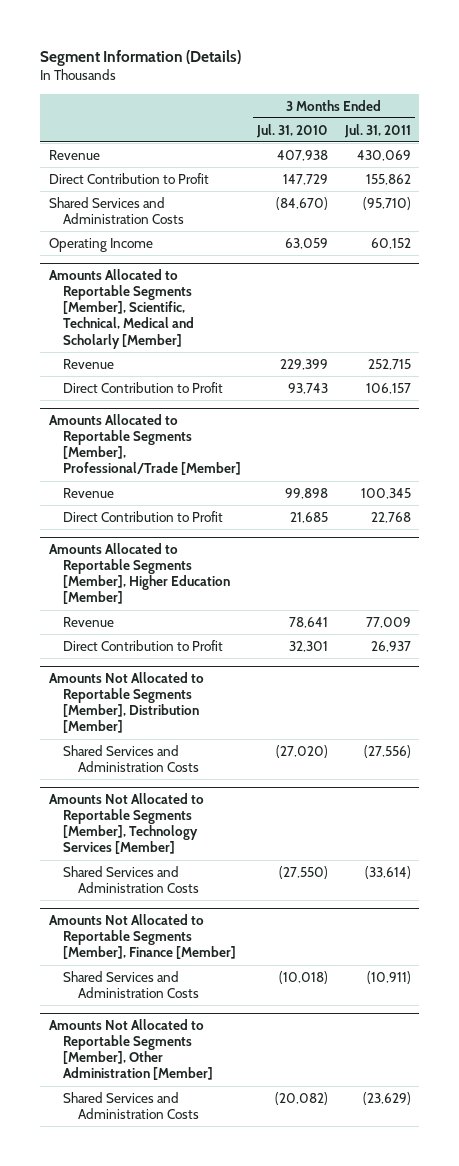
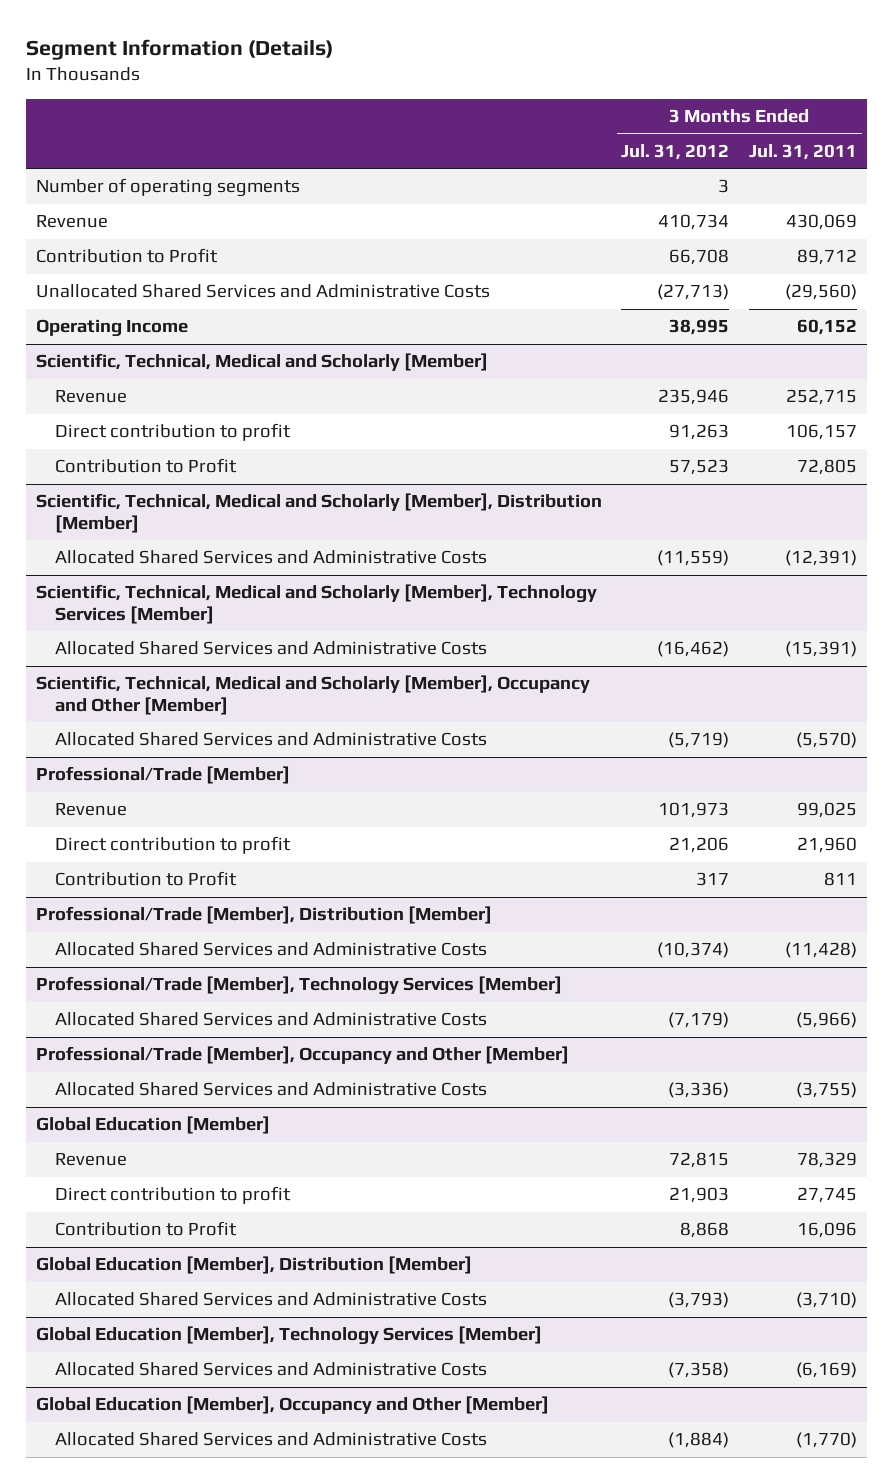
- | 3 Months Ended Jul. 31, 2010 | 3 Months Ended Jul. 31, 2011
+ | 3 Months Ended Jul. 31, 2012 | 3 Months Ended Jul. 31, 2011
+ Number of operating segments | 3 |
- Direct Contribution to Profit | 147,729 | 155,862
- Shared Services and Administration Costs | (84,670) | (95,710)
+ Contribution to Profit | 66,708 | 89,712
+ Unallocated Shared Services and Administrative Costs | (27,713) | (29,560)
- Amounts Allocated to Reportable Segments [Member], Scientific, Technical, Medical and Scholarly [Member]
+ Scientific, Technical, Medical and Scholarly [Member]
- Direct Contribution to Profit | 93,743 | 106,157
- Amounts Allocated to Reportable Segments [Member], Professional/Trade [Member]
- Revenue | 99,898 | 100,345
- Direct Contribution to Profit | 21,685 | 22,768
- Amounts Allocated to Reportable Segments [Member], Higher Education [Member]
- Revenue | 78,641 | 77,009
- Direct Contribution to Profit | 32,301 | 26,937
- Amounts Not Allocated to Reportable Segments [Member], Distribution [Member]
- Shared Services and Administration Costs | (27,020) | (27,556)
- Amounts Not Allocated to Reportable Segments [Member], Technology Services [Member]
- Shared Services and Administration Costs | (27,550) | (33,614)
- Amounts Not Allocated to Reportable Segments [Member], Finance [Member]
- Shared Services and Administration Costs | (10,018) | (10,911)
- Amounts Not Allocated to Reportable Segments [Member], Other Administration [Member]
- Shared Services and Administration Costs | (20,082) | (23,629)
+ Direct contribution to profit | 91,263 | 106,157
+ Contribution to Profit | 57,523 | 72,805
+ Scientific, Technical, Medical and Scholarly [Member], Distribution [Member]
+ Allocated Shared Services and Administrative Costs | (11,559) | (12,391)
+ Scientific, Technical, Medical and Scholarly [Member], Technology Services [Member]
+ Allocated Shared Services and Administrative Costs | (16,462) | (15,391)
+ Scientific, Technical, Medical and Scholarly [Member], Occupancy and Other [Member]
+ Allocated Shared Services and Administrative Costs | (5,719) | (5,570)
+ Professional/Trade [Member]
+ Revenue | 101,973 | 99,025
+ Direct contribution to profit | 21,206 | 21,960
+ Contribution to Profit | 317 | 811
+ Professional/Trade [Member], Distribution [Member]
+ Allocated Shared Services and Administrative Costs | (10,374) | (11,428)
+ Professional/Trade [Member], Technology Services [Member]
+ Allocated Shared Services and Administrative Costs | (7,179) | (5,966)
+ Professional/Trade [Member], Occupancy and Other [Member]
+ Allocated Shared Services and Administrative Costs | (3,336) | (3,755)
+ Global Education [Member]
+ Revenue | 72,815 | 78,329
+ Direct contribution to profit | 21,903 | 27,745
+ Contribution to Profit | 8,868 | 16,096
+ Global Education [Member], Distribution [Member]
+ Allocated Shared Services and Administrative Costs | (3,793) | (3,710)
+ Global Education [Member], Technology Services [Member]
+ Allocated Shared Services and Administrative Costs | (7,358) | (6,169)
+ Global Education [Member], Occupancy and Other [Member]
+ Allocated Shared Services and Administrative Costs | (1,884) | (1,770)

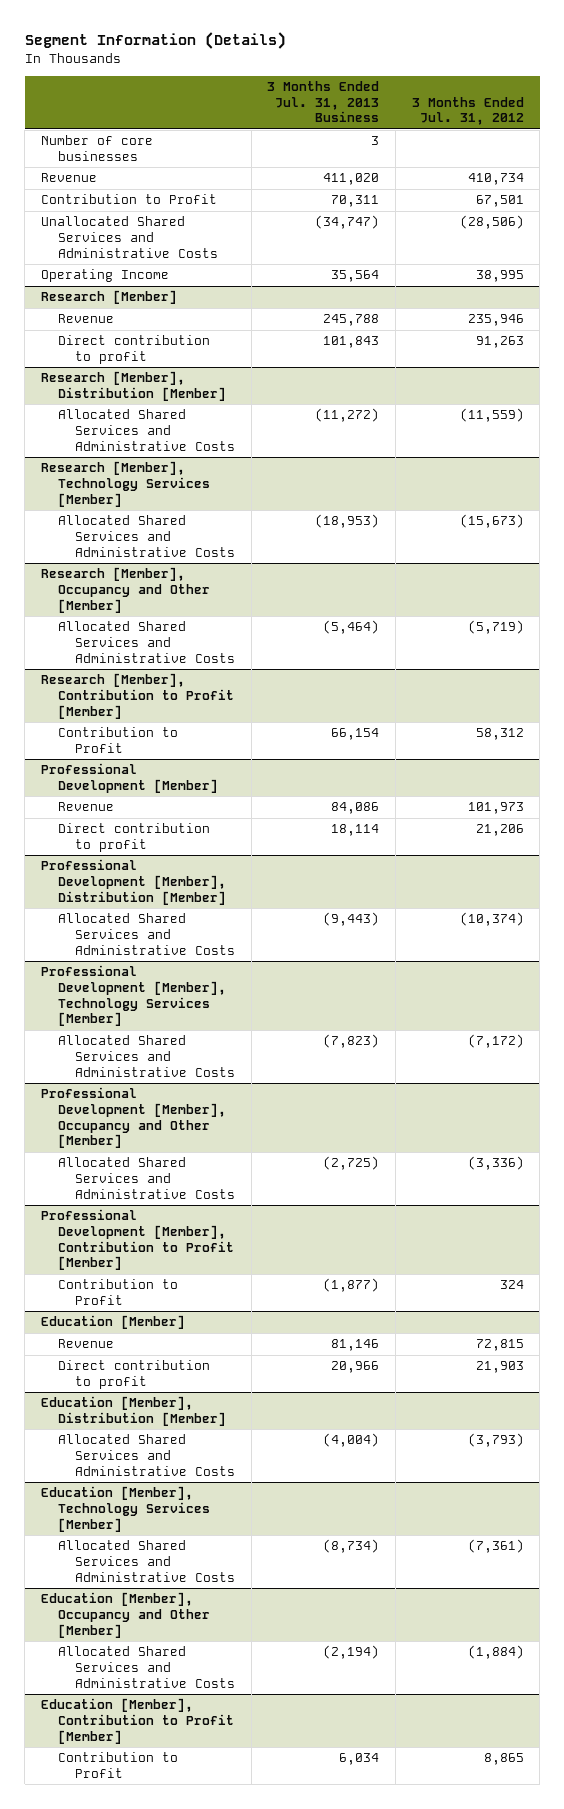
- | 3 Months Ended Jul. 31, 2012 | 3 Months Ended Jul. 31, 2011
+ | 3 Months Ended Jul. 31, 2013 Business | 3 Months Ended Jul. 31, 2012
- Number of operating segments | 3 |
+ Number of core businesses | 3 |
- Contribution to Profit | 66,708 | 89,712
- Unallocated Shared Services and Administrative Costs | (27,713) | (29,560)
+ Contribution to Profit | 70,311 | 67,501
+ Unallocated Shared Services and Administrative Costs | (34,747) | (28,506)
- Scientific, Technical, Medical and Scholarly [Member]
+ Research [Member]
- Contribution to Profit | 57,523 | 72,805
- Scientific, Technical, Medical and Scholarly [Member], Distribution [Member]
+ Research [Member], Distribution [Member]
- Scientific, Technical, Medical and Scholarly [Member], Technology Services [Member]
- Allocated Shared Services and Administrative Costs | (16,462) | (15,391)
- Scientific, Technical, Medical and Scholarly [Member], Occupancy and Other [Member]
+ Research [Member], Technology Services [Member]
+ Allocated Shared Services and Administrative Costs | (18,953) | (15,673)
+ Research [Member], Occupancy and Other [Member]
- Professional/Trade [Member]
+ Research [Member], Contribution to Profit [Member]
+ Contribution to Profit | 66,154 | 58,312
+ Professional Development [Member]
- Contribution to Profit | 317 | 811
- Professional/Trade [Member], Distribution [Member]
+ Professional Development [Member], Distribution [Member]
- Professional/Trade [Member], Technology Services [Member]
- Allocated Shared Services and Administrative Costs | (7,179) | (5,966)
- Professional/Trade [Member], Occupancy and Other [Member]
+ Professional Development [Member], Technology Services [Member]
+ Allocated Shared Services and Administrative Costs | (7,823) | (7,172)
+ Professional Development [Member], Occupancy and Other [Member]
- Global Education [Member]
+ Professional Development [Member], Contribution to Profit [Member]
+ Contribution to Profit | (1,877) | 324
+ Education [Member]
- Contribution to Profit | 8,868 | 16,096
- Global Education [Member], Distribution [Member]
+ Education [Member], Distribution [Member]
- Global Education [Member], Technology Services [Member]
- Allocated Shared Services and Administrative Costs | (7,358) | (6,169)
- Global Education [Member], Occupancy and Other [Member]
+ Education [Member], Technology Services [Member]
+ Allocated Shared Services and Administrative Costs | (8,734) | (7,361)
+ Education [Member], Occupancy and Other [Member]
+ Education [Member], Contribution to Profit [Member]
+ Contribution to Profit | 6,034 | 8,865

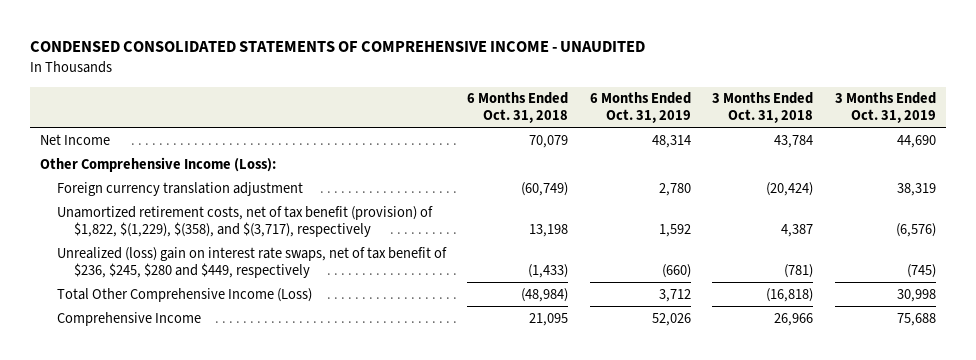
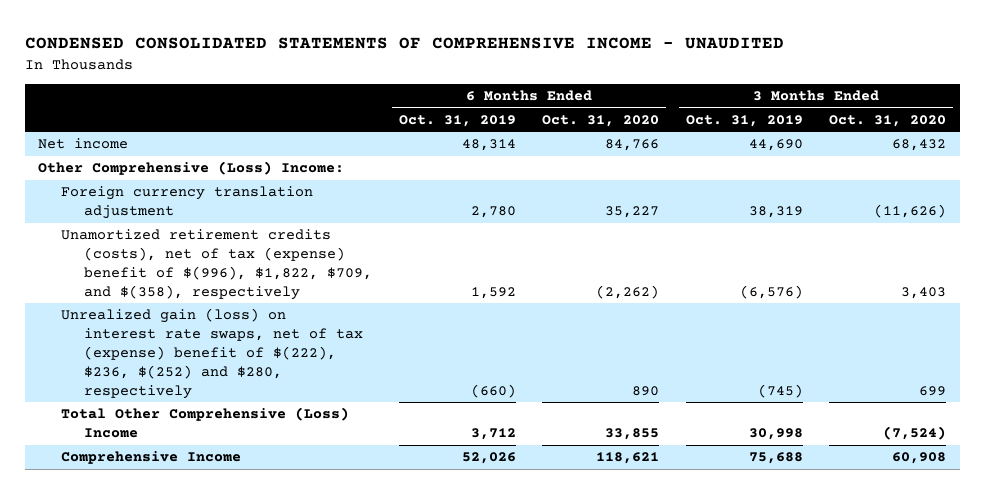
- | 6 Months Ended Oct. 31, 2018 | 6 Months Ended Oct. 31, 2019 | 3 Months Ended Oct. 31, 2018 | 3 Months Ended Oct. 31, 2019
+ | 6 Months Ended Oct. 31, 2019 | 6 Months Ended Oct. 31, 2020 | 3 Months Ended Oct. 31, 2019 | 3 Months Ended Oct. 31, 2020
- Net Income | 70,079 | 48,314 | 43,784 | 44,690
- Other Comprehensive Income (Loss):
+ Net income | 48,314 | 84,766 | 44,690 | 68,432
+ Other Comprehensive (Loss) Income:
- Unamortized retirement costs, net of tax benefit (provision) of $1,822, $(1,229), $(358), and $(3,717), respectively | 13,198 | 1,592 | 4,387 | (6,576)
- Unrealized (loss) gain on interest rate swaps, net of tax benefit of $236, $245, $280 and $449, respectively | (1,433) | (660) | (781) | (745)
- Total Other Comprehensive Income (Loss) | (48,984) | 3,712 | (16,818) | 30,998
+ Unamortized retirement credits (costs), net of tax (expense) benefit of $(996), $1,822, $709, and $(358), respectively | 1,592 | (2,262) | (6,576) | 3,403
+ Unrealized gain (loss) on interest rate swaps, net of tax (expense) benefit of $(222), $236, $(252) and $280, respectively | (660) | 890 | (745) | 699
+ Total Other Comprehensive (Loss) Income | 3,712 | 33,855 | 30,998 | (7,524)

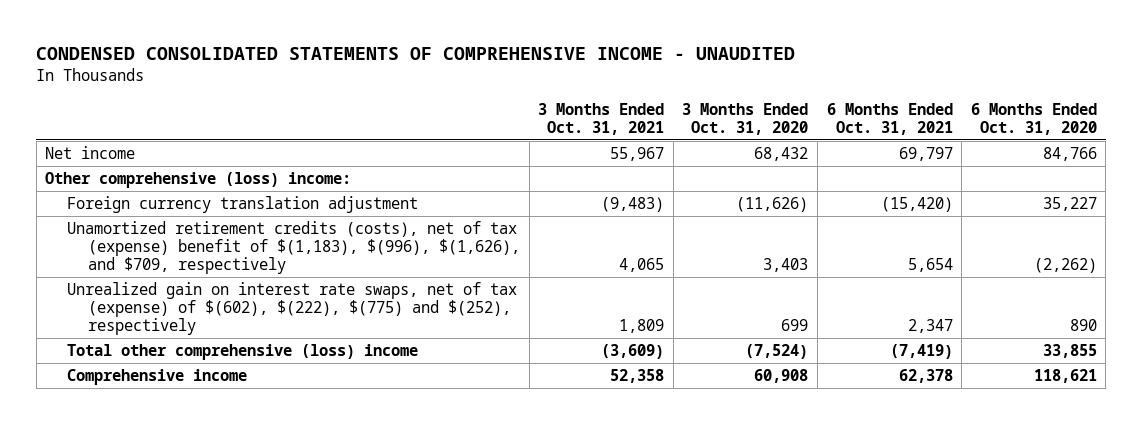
- | 6 Months Ended Oct. 31, 2019 | 6 Months Ended Oct. 31, 2020 | 3 Months Ended Oct. 31, 2019 | 3 Months Ended Oct. 31, 2020
+ | 3 Months Ended Oct. 31, 2021 | 3 Months Ended Oct. 31, 2020 | 6 Months Ended Oct. 31, 2021 | 6 Months Ended Oct. 31, 2020
- Other Comprehensive (Loss) Income:
+ Other comprehensive (loss) income:
- Unamortized retirement credits (costs), net of tax (expense) benefit of $(996), $1,822, $709, and $(358), respectively | 1,592 | (2,262) | (6,576) | 3,403
- Unrealized gain (loss) on interest rate swaps, net of tax (expense) benefit of $(222), $236, $(252) and $280, respectively | (660) | 890 | (745) | 699
- Total Other Comprehensive (Loss) Income | 3,712 | 33,855 | 30,998 | (7,524)
- Comprehensive Income | 52,026 | 118,621 | 75,688 | 60,908
+ Unamortized retirement credits (costs), net of tax (expense) benefit of $(1,183), $(996), $(1,626), and $709, respectively | 4,065 | 3,403 | 5,654 | (2,262)
+ Unrealized gain on interest rate swaps, net of tax (expense) of $(602), $(222), $(775) and $(252), respectively | 1,809 | 699 | 2,347 | 890
+ Total other comprehensive (loss) income | (3,609) | (7,524) | (7,419) | 33,855
+ Comprehensive income | 52,358 | 60,908 | 62,378 | 118,621

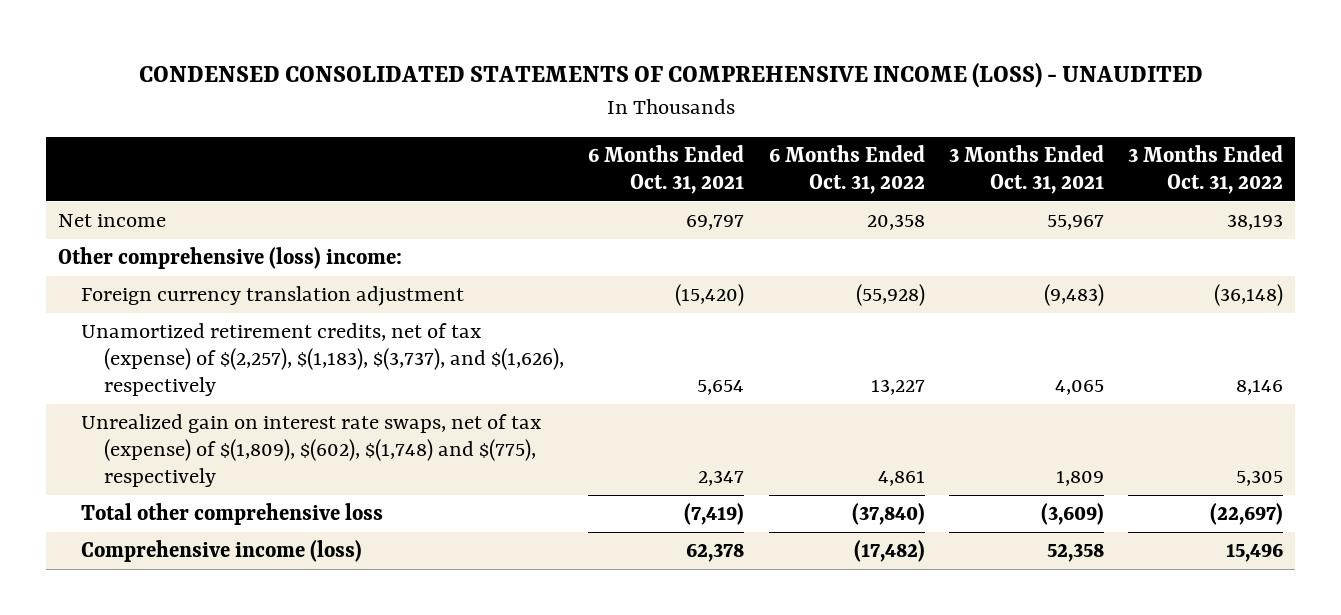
- CONDENSED CONSOLIDATED STATEMENTS OF COMPREHENSIVE INCOME - UNAUDITED
+ CONDENSED CONSOLIDATED STATEMENTS OF COMPREHENSIVE INCOME (LOSS) - UNAUDITED
- | 3 Months Ended Oct. 31, 2021 | 3 Months Ended Oct. 31, 2020 | 6 Months Ended Oct. 31, 2021 | 6 Months Ended Oct. 31, 2020
+ | 6 Months Ended Oct. 31, 2021 | 6 Months Ended Oct. 31, 2022 | 3 Months Ended Oct. 31, 2021 | 3 Months Ended Oct. 31, 2022
- Unamortized retirement credits (costs), net of tax (expense) benefit of $(1,183), $(996), $(1,626), and $709, respectively | 4,065 | 3,403 | 5,654 | (2,262)
- Unrealized gain on interest rate swaps, net of tax (expense) of $(602), $(222), $(775) and $(252), respectively | 1,809 | 699 | 2,347 | 890
- Total other comprehensive (loss) income | (3,609) | (7,524) | (7,419) | 33,855
- Comprehensive income | 52,358 | 60,908 | 62,378 | 118,621
+ Unamortized retirement credits, net of tax (expense) of $(2,257), $(1,183), $(3,737), and $(1,626), respectively | 5,654 | 13,227 | 4,065 | 8,146
+ Unrealized gain on interest rate swaps, net of tax (expense) of $(1,809), $(602), $(1,748) and $(775), respectively | 2,347 | 4,861 | 1,809 | 5,305
+ Total other comprehensive loss | (7,419) | (37,840) | (3,609) | (22,697)
+ Comprehensive income (loss) | 62,378 | (17,482) | 52,358 | 15,496

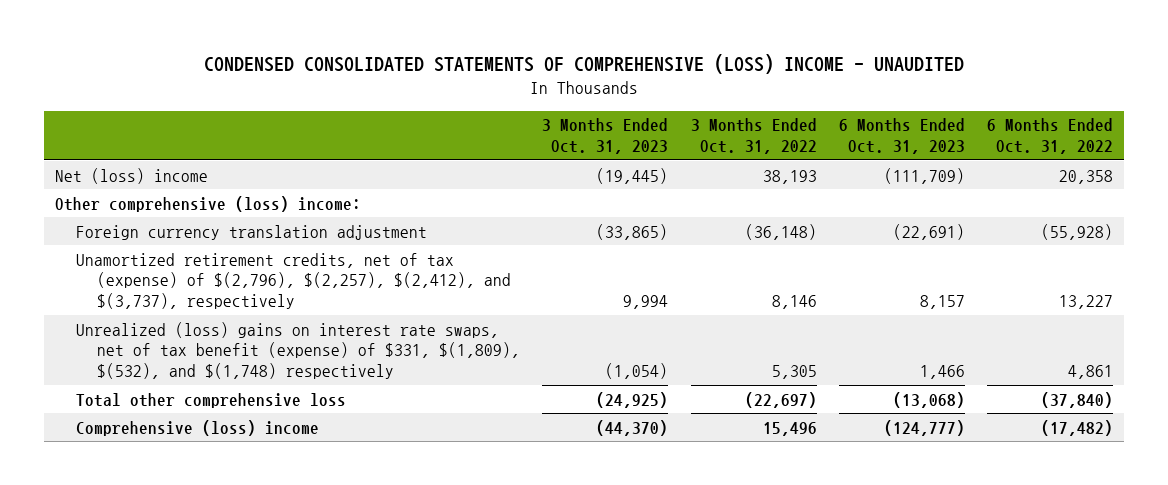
- CONDENSED CONSOLIDATED STATEMENTS OF COMPREHENSIVE INCOME (LOSS) - UNAUDITED
+ CONDENSED CONSOLIDATED STATEMENTS OF COMPREHENSIVE (LOSS) INCOME - UNAUDITED
- | 6 Months Ended Oct. 31, 2021 | 6 Months Ended Oct. 31, 2022 | 3 Months Ended Oct. 31, 2021 | 3 Months Ended Oct. 31, 2022
+ | 3 Months Ended Oct. 31, 2023 | 3 Months Ended Oct. 31, 2022 | 6 Months Ended Oct. 31, 2023 | 6 Months Ended Oct. 31, 2022
- Net income | 69,797 | 20,358 | 55,967 | 38,193
+ Net (loss) income | (19,445) | 38,193 | (111,709) | 20,358
- Unamortized retirement credits, net of tax (expense) of $(2,257), $(1,183), $(3,737), and $(1,626), respectively | 5,654 | 13,227 | 4,065 | 8,146
- Unrealized gain on interest rate swaps, net of tax (expense) of $(1,809), $(602), $(1,748) and $(775), respectively | 2,347 | 4,861 | 1,809 | 5,305
+ Unamortized retirement credits, net of tax (expense) of $(2,796), $(2,257), $(2,412), and $(3,737), respectively | 9,994 | 8,146 | 8,157 | 13,227
+ Unrealized (loss) gains on interest rate swaps, net of tax benefit (expense) of $331, $(1,809), $(532), and $(1,748) respectively | (1,054) | 5,305 | 1,466 | 4,861
- Comprehensive income (loss) | 62,378 | (17,482) | 52,358 | 15,496
+ Comprehensive (loss) income | (44,370) | 15,496 | (124,777) | (17,482)

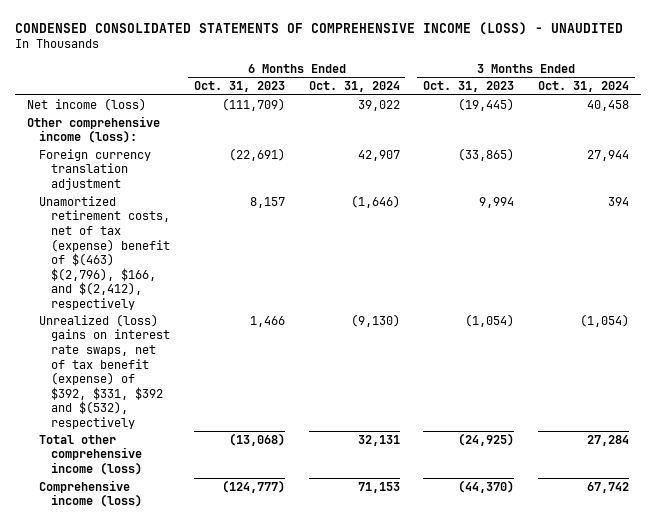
- CONDENSED CONSOLIDATED STATEMENTS OF COMPREHENSIVE (LOSS) INCOME - UNAUDITED
+ CONDENSED CONSOLIDATED STATEMENTS OF COMPREHENSIVE INCOME (LOSS) - UNAUDITED
- | 3 Months Ended Oct. 31, 2023 | 3 Months Ended Oct. 31, 2022 | 6 Months Ended Oct. 31, 2023 | 6 Months Ended Oct. 31, 2022
+ | 6 Months Ended Oct. 31, 2023 | 6 Months Ended Oct. 31, 2024 | 3 Months Ended Oct. 31, 2023 | 3 Months Ended Oct. 31, 2024
- Net (loss) income | (19,445) | 38,193 | (111,709) | 20,358
- Other comprehensive (loss) income:
+ Net income (loss) | (111,709) | 39,022 | (19,445) | 40,458
+ Other comprehensive income (loss):
- Unamortized retirement credits, net of tax (expense) of $(2,796), $(2,257), $(2,412), and $(3,737), respectively | 9,994 | 8,146 | 8,157 | 13,227
- Unrealized (loss) gains on interest rate swaps, net of tax benefit (expense) of $331, $(1,809), $(532), and $(1,748) respectively | (1,054) | 5,305 | 1,466 | 4,861
- Total other comprehensive loss | (24,925) | (22,697) | (13,068) | (37,840)
- Comprehensive (loss) income | (44,370) | 15,496 | (124,777) | (17,482)
+ Unamortized retirement costs, net of tax (expense) benefit of $(463) $(2,796), $166, and $(2,412), respectively | 8,157 | (1,646) | 9,994 | 394
+ Unrealized (loss) gains on interest rate swaps, net of tax benefit (expense) of $392, $331, $392 and $(532), respectively | 1,466 | (9,130) | (1,054) | (1,054)
+ Total other comprehensive income (loss) | (13,068) | 32,131 | (24,925) | 27,284
+ Comprehensive income (loss) | (124,777) | 71,153 | (44,370) | 67,742

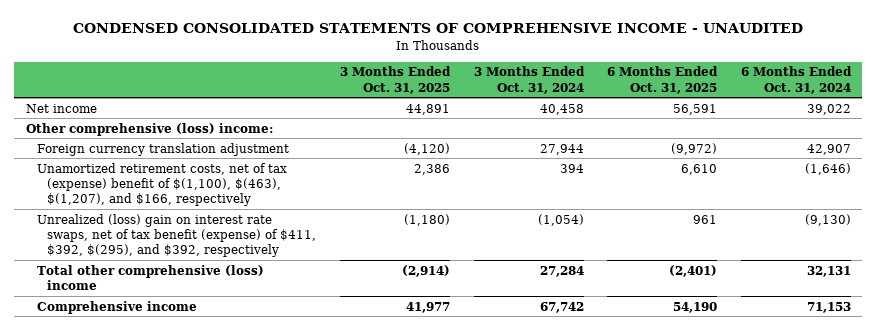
- CONDENSED CONSOLIDATED STATEMENTS OF COMPREHENSIVE INCOME (LOSS) - UNAUDITED
+ CONDENSED CONSOLIDATED STATEMENTS OF COMPREHENSIVE INCOME - UNAUDITED
- | 6 Months Ended Oct. 31, 2023 | 6 Months Ended Oct. 31, 2024 | 3 Months Ended Oct. 31, 2023 | 3 Months Ended Oct. 31, 2024
+ | 3 Months Ended Oct. 31, 2025 | 3 Months Ended Oct. 31, 2024 | 6 Months Ended Oct. 31, 2025 | 6 Months Ended Oct. 31, 2024
- Net income (loss) | (111,709) | 39,022 | (19,445) | 40,458
- Other comprehensive income (loss):
+ Net income | 44,891 | 40,458 | 56,591 | 39,022
+ Other comprehensive (loss) income:
- Unamortized retirement costs, net of tax (expense) benefit of $(463) $(2,796), $166, and $(2,412), respectively | 8,157 | (1,646) | 9,994 | 394
- Unrealized (loss) gains on interest rate swaps, net of tax benefit (expense) of $392, $331, $392 and $(532), respectively | 1,466 | (9,130) | (1,054) | (1,054)
- Total other comprehensive income (loss) | (13,068) | 32,131 | (24,925) | 27,284
- Comprehensive income (loss) | (124,777) | 71,153 | (44,370) | 67,742
+ Unamortized retirement costs, net of tax (expense) benefit of $(1,100), $(463), $(1,207), and $166, respectively | 2,386 | 394 | 6,610 | (1,646)
+ Unrealized (loss) gain on interest rate swaps, net of tax benefit (expense) of $411, $392, $(295), and $392, respectively | (1,180) | (1,054) | 961 | (9,130)
+ Total other comprehensive (loss) income | (2,914) | 27,284 | (2,401) | 32,131
+ Comprehensive income | 41,977 | 67,742 | 54,190 | 71,153

